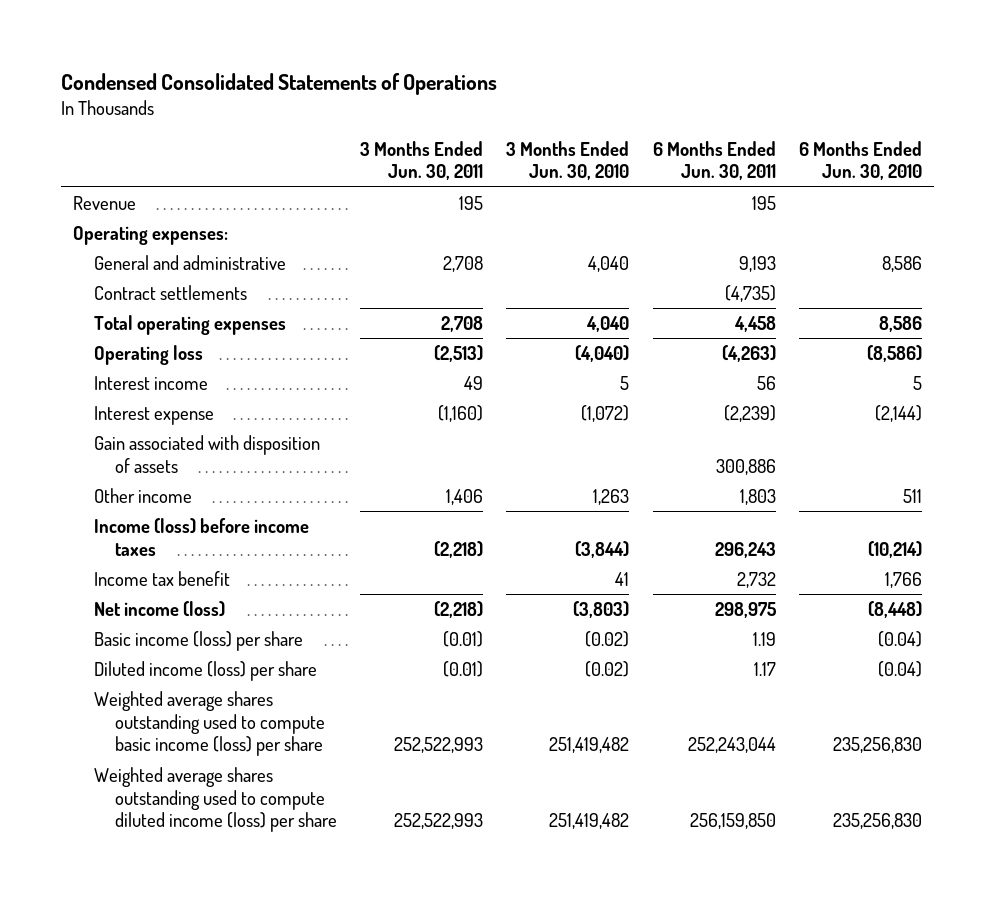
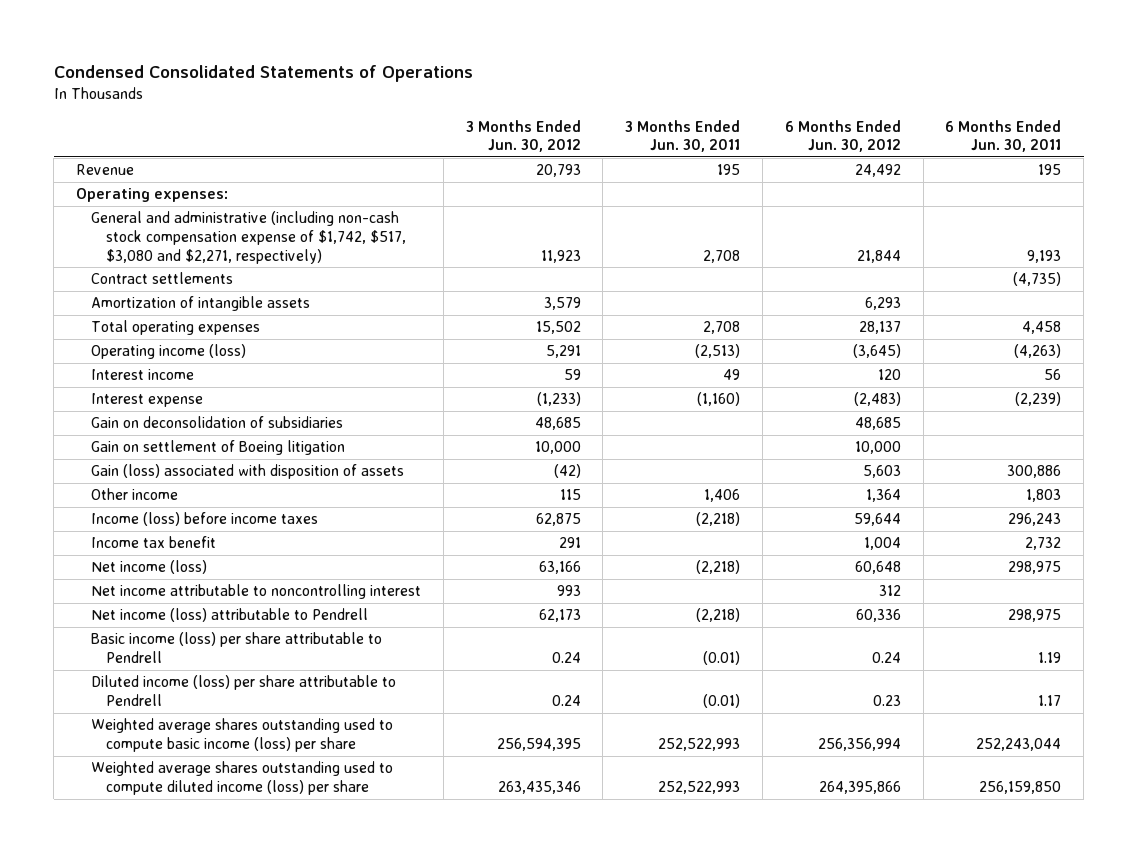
- | 3 Months Ended Jun. 30, 2011 | 3 Months Ended Jun. 30, 2010 | 6 Months Ended Jun. 30, 2011 | 6 Months Ended Jun. 30, 2010
+ | 3 Months Ended Jun. 30, 2012 | 3 Months Ended Jun. 30, 2011 | 6 Months Ended Jun. 30, 2012 | 6 Months Ended Jun. 30, 2011
- General and administrative | 2,708 | 4,040 | 9,193 | 8,586
+ General and administrative (including non-cash stock compensation expense of $1,742, $517, $3,080 and $2,271, respectively) | 11,923 | 2,708 | 21,844 | 9,193
+ Amortization of intangible assets | 3,579 | | 6,293 |
- Operating loss | (2,513) | (4,040) | (4,263) | (8,586)
+ Operating income (loss) | 5,291 | (2,513) | (3,645) | (4,263)
- Gain associated with disposition of assets | | | 300,886 |
+ Gain on deconsolidation of subsidiaries | 48,685 | | 48,685 |
+ Gain on settlement of Boeing litigation | 10,000 | | 10,000 |
+ Gain (loss) associated with disposition of assets | (42) | | 5,603 | 300,886
- Basic income (loss) per share | (0.01) | (0.02) | 1.19 | (0.04)
- Diluted income (loss) per share | (0.01) | (0.02) | 1.17 | (0.04)
+ Net income attributable to noncontrolling interest | 993 | | 312 |
+ Net income (loss) attributable to Pendrell | 62,173 | (2,218) | 60,336 | 298,975
+ Basic income (loss) per share attributable to Pendrell | 0.24 | (0.01) | 0.24 | 1.19
+ Diluted income (loss) per share attributable to Pendrell | 0.24 | (0.01) | 0.23 | 1.17

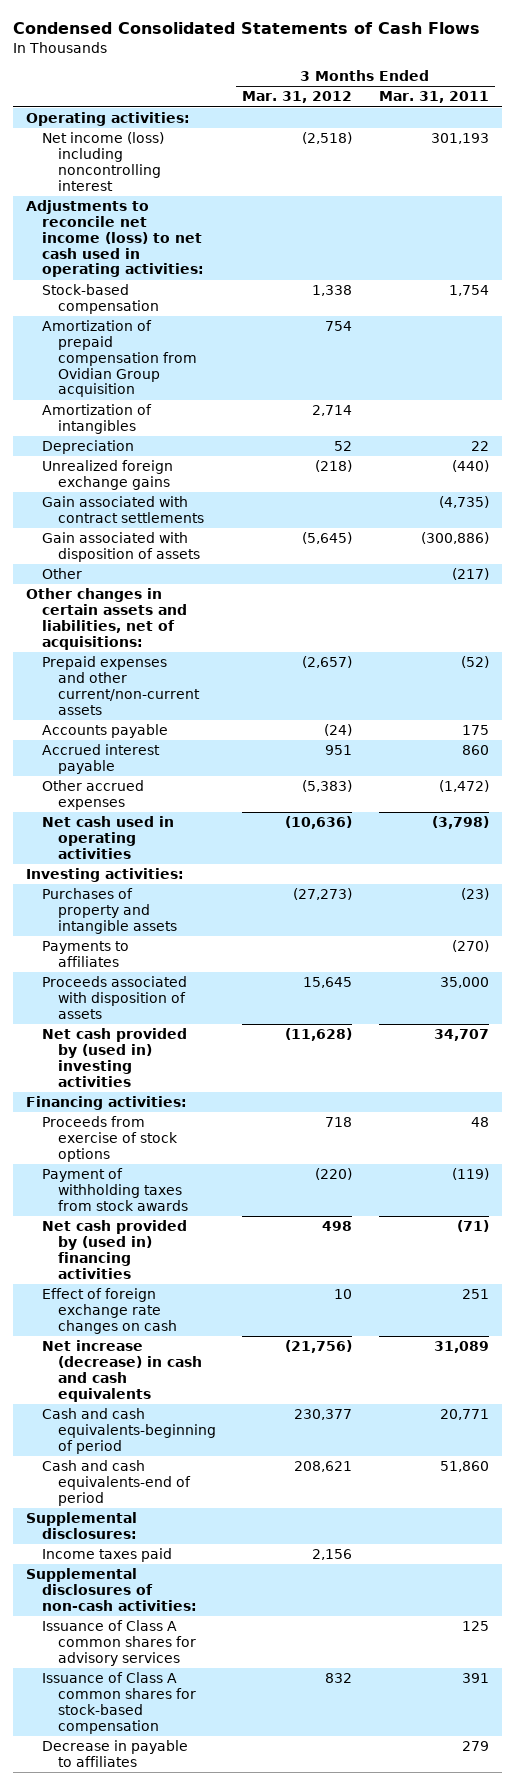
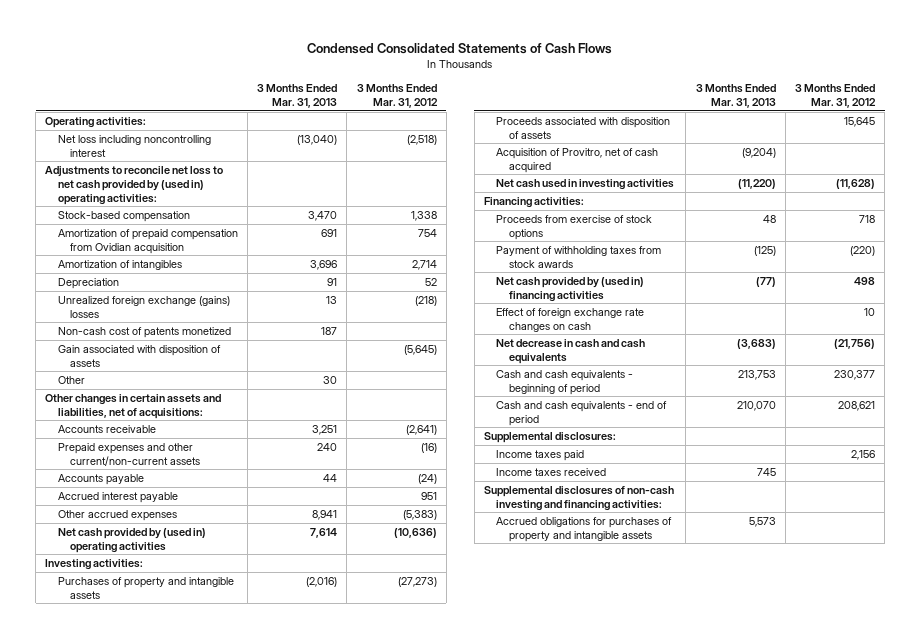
- | 3 Months Ended Mar. 31, 2012 | 3 Months Ended Mar. 31, 2011
+ | 3 Months Ended Mar. 31, 2013 | 3 Months Ended Mar. 31, 2012
- Net income (loss) including noncontrolling interest | (2,518) | 301,193
- Adjustments to reconcile net income (loss) to net cash used in operating activities:
+ Net loss including noncontrolling interest | (13,040) | (2,518)
+ Adjustments to reconcile net loss to net cash provided by (used in) operating activities:
- Amortization of prepaid compensation from Ovidian Group acquisition | 754 |
+ Amortization of prepaid compensation from Ovidian acquisition | 691 | 754
- Unrealized foreign exchange gains | (218) | (440)
- Gain associated with contract settlements | | (4,735)
+ Unrealized foreign exchange (gains) losses | 13 | (218)
+ Non-cash cost of patents monetized | 187 |
- Prepaid expenses and other current/non-current assets | (2,657) | (52)
+ Accounts receivable | 3,251 | (2,641)
+ Prepaid expenses and other current/non-current assets | 240 | (16)
- Net cash used in operating activities | (10,636) | (3,798)
+ Net cash provided by (used in) operating activities | 7,614 | (10,636)
- Payments to affiliates | | (270)
- Net cash provided by (used in) investing activities | (11,628) | 34,707
+ Acquisition of Provitro, net of cash acquired | (9,204) |
+ Net cash used in investing activities | (11,220) | (11,628)
- Net increase (decrease) in cash and cash equivalents | (21,756) | 31,089
- Cash and cash equivalents-beginning of period | 230,377 | 20,771
- Cash and cash equivalents-end of period | 208,621 | 51,860
+ Net decrease in cash and cash equivalents | (3,683) | (21,756)
+ Cash and cash equivalents - beginning of period | 213,753 | 230,377
+ Cash and cash equivalents - end of period | 210,070 | 208,621
- Supplemental disclosures of non-cash activities:
- Issuance of Class A common shares for advisory services | | 125
- Issuance of Class A common shares for stock-based compensation | 832 | 391
- Decrease in payable to affiliates | | 279
+ Income taxes received | 745 |
+ Supplemental disclosures of non-cash investing and financing activities:
+ Accrued obligations for purchases of property and intangible assets | 5,573 |

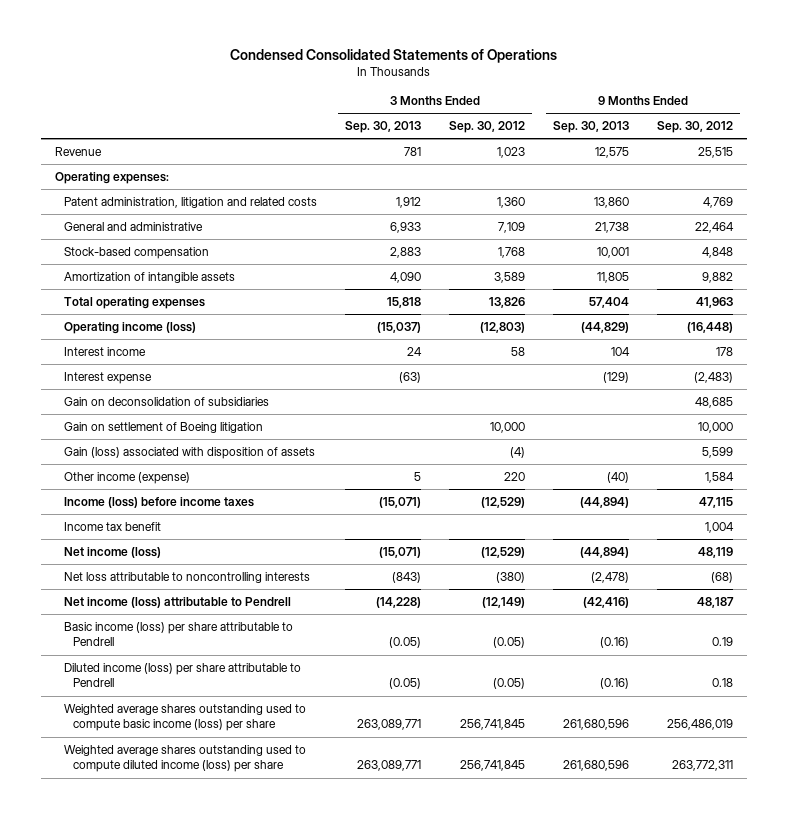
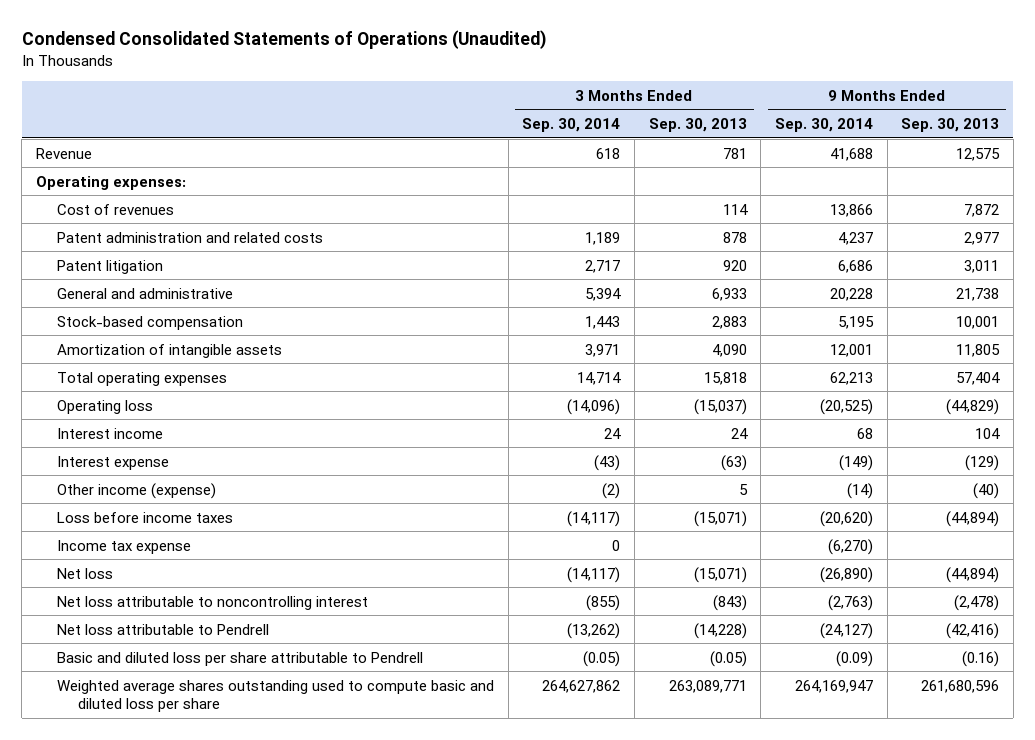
- Condensed Consolidated Statements of Operations
+ Condensed Consolidated Statements of Operations (Unaudited)
- | 3 Months Ended Sep. 30, 2013 | 3 Months Ended Sep. 30, 2012 | 9 Months Ended Sep. 30, 2013 | 9 Months Ended Sep. 30, 2012
+ | 3 Months Ended Sep. 30, 2014 | 3 Months Ended Sep. 30, 2013 | 9 Months Ended Sep. 30, 2014 | 9 Months Ended Sep. 30, 2013
- Patent administration, litigation and related costs | 1,912 | 1,360 | 13,860 | 4,769
+ Cost of revenues | | 114 | 13,866 | 7,872
+ Patent administration and related costs | 1,189 | 878 | 4,237 | 2,977
+ Patent litigation | 2,717 | 920 | 6,686 | 3,011
- Operating income (loss) | (15,037) | (12,803) | (44,829) | (16,448)
+ Operating loss | (14,096) | (15,037) | (20,525) | (44,829)
- Gain on deconsolidation of subsidiaries | | | | 48,685
- Gain on settlement of Boeing litigation | | 10,000 | | 10,000
- Gain (loss) associated with disposition of assets | | (4) | | 5,599
- Income (loss) before income taxes | (15,071) | (12,529) | (44,894) | 47,115
- Income tax benefit | | | | 1,004
- Net income (loss) | (15,071) | (12,529) | (44,894) | 48,119
- Net loss attributable to noncontrolling interests | (843) | (380) | (2,478) | (68)
- Net income (loss) attributable to Pendrell | (14,228) | (12,149) | (42,416) | 48,187
- Basic income (loss) per share attributable to Pendrell | (0.05) | (0.05) | (0.16) | 0.19
- Diluted income (loss) per share attributable to Pendrell | (0.05) | (0.05) | (0.16) | 0.18
- Weighted average shares outstanding used to compute basic income (loss) per share | 263,089,771 | 256,741,845 | 261,680,596 | 256,486,019
- Weighted average shares outstanding used to compute diluted income (loss) per share | 263,089,771 | 256,741,845 | 261,680,596 | 263,772,311
+ Loss before income taxes | (14,117) | (15,071) | (20,620) | (44,894)
+ Income tax expense | 0 | | (6,270) |
+ Net loss | (14,117) | (15,071) | (26,890) | (44,894)
+ Net loss attributable to noncontrolling interest | (855) | (843) | (2,763) | (2,478)
+ Net loss attributable to Pendrell | (13,262) | (14,228) | (24,127) | (42,416)
+ Basic and diluted loss per share attributable to Pendrell | (0.05) | (0.05) | (0.09) | (0.16)
+ Weighted average shares outstanding used to compute basic and diluted loss per share | 264,627,862 | 263,089,771 | 264,169,947 | 261,680,596

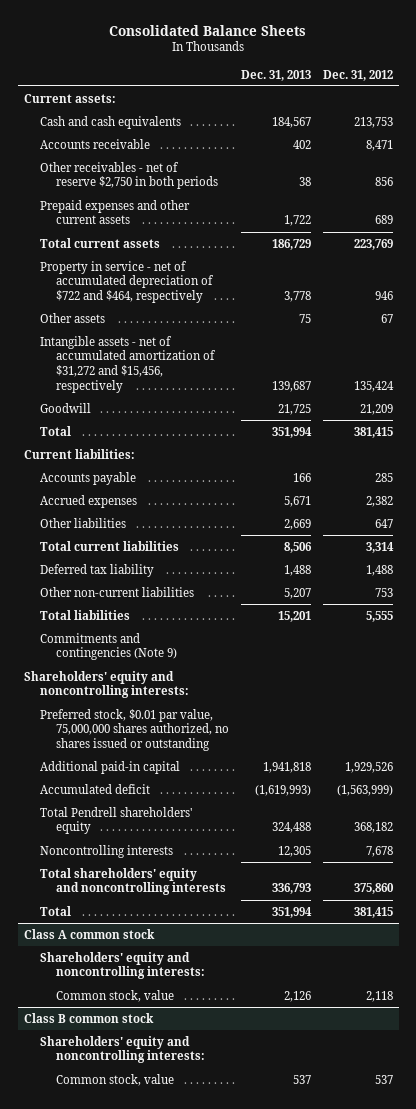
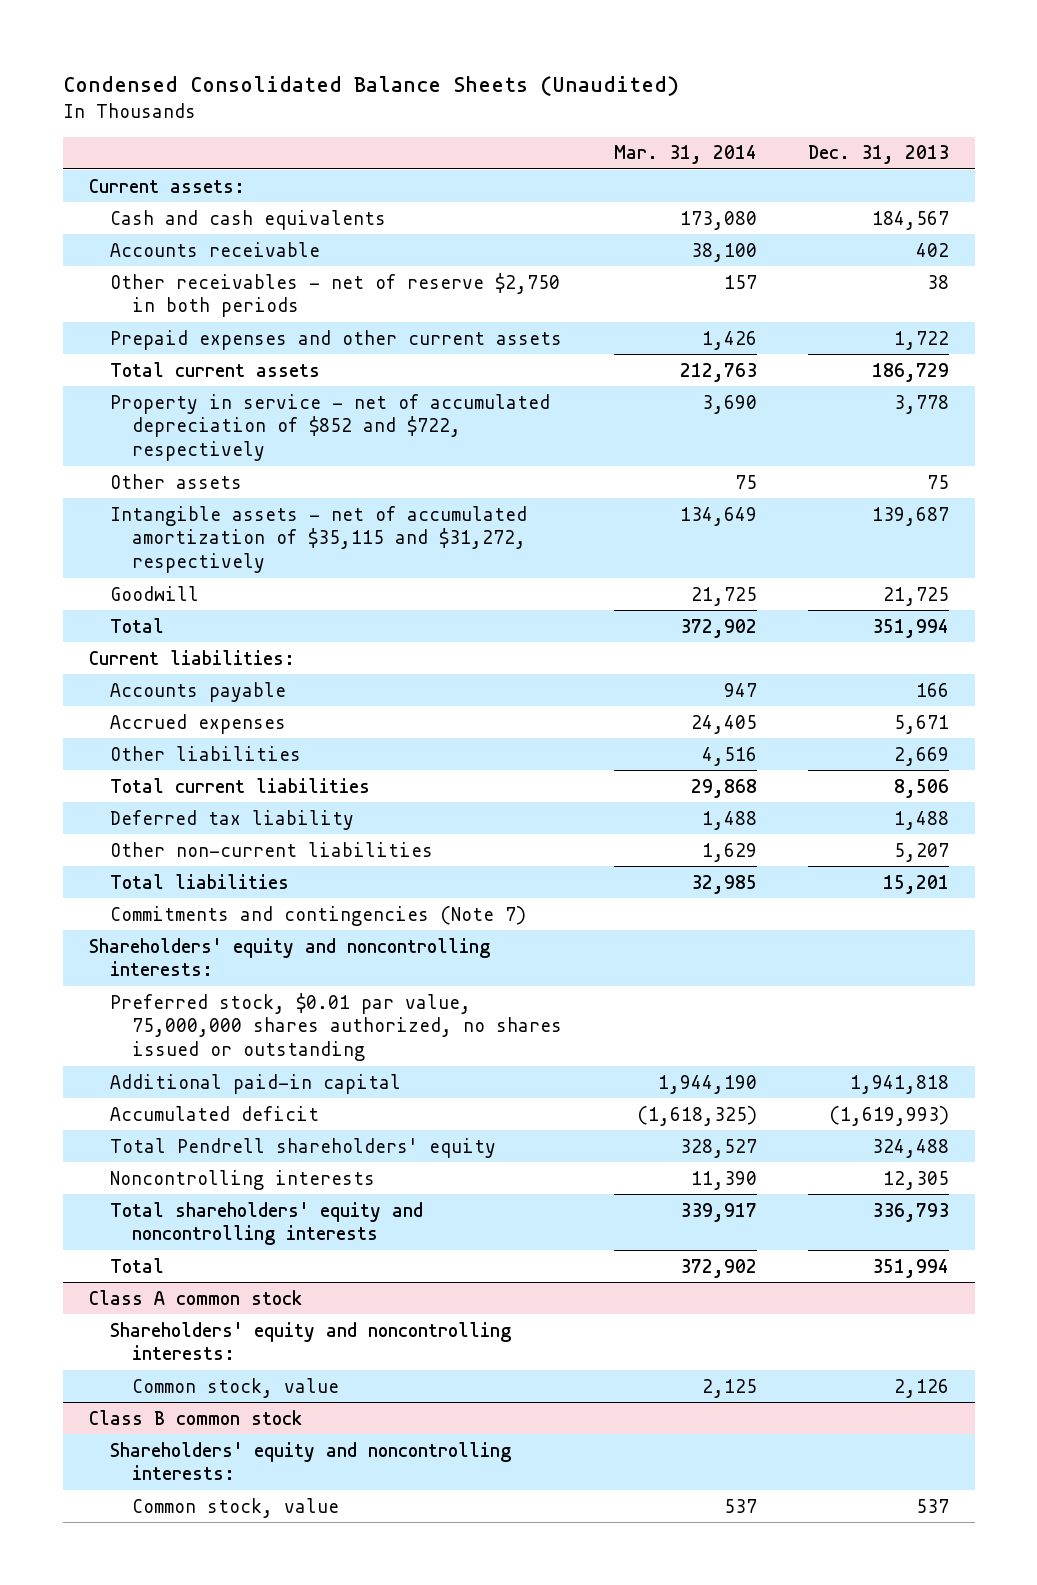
- Consolidated Balance Sheets
+ Condensed Consolidated Balance Sheets (Unaudited)
- | Dec. 31, 2013 | Dec. 31, 2012
+ | Mar. 31, 2014 | Dec. 31, 2013
- Property in service - net of accumulated depreciation of $722 and $464, respectively | 3,778 | 946
+ Property in service - net of accumulated depreciation of $852 and $722, respectively | 3,690 | 3,778
- Intangible assets - net of accumulated amortization of $31,272 and $15,456, respectively | 139,687 | 135,424
+ Intangible assets - net of accumulated amortization of $35,115 and $31,272, respectively | 134,649 | 139,687
- Commitments and contingencies (Note 9)
+ Commitments and contingencies (Note 7)

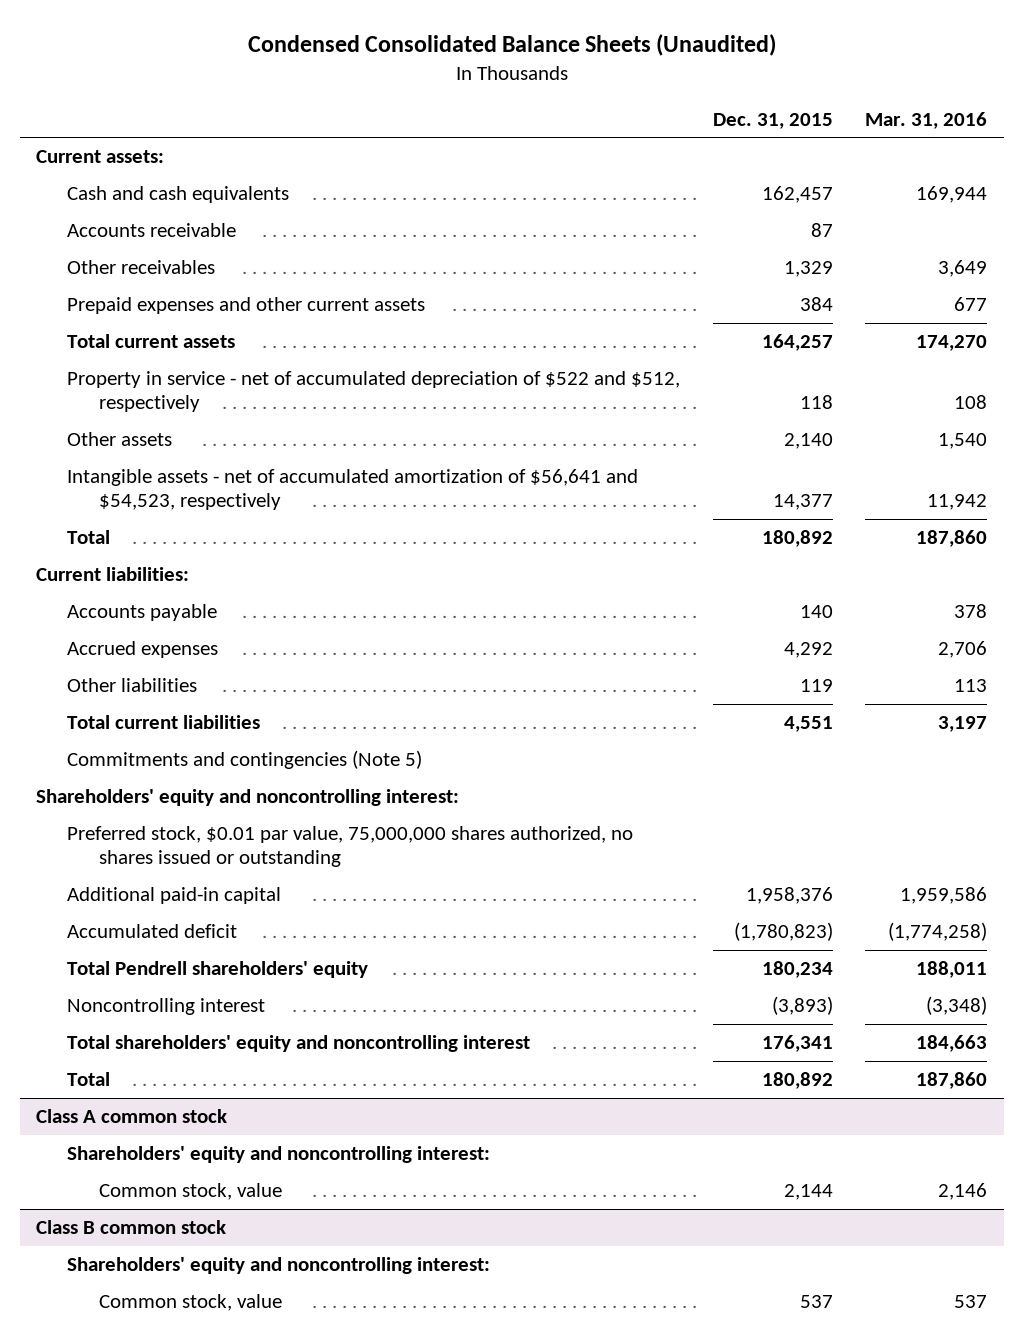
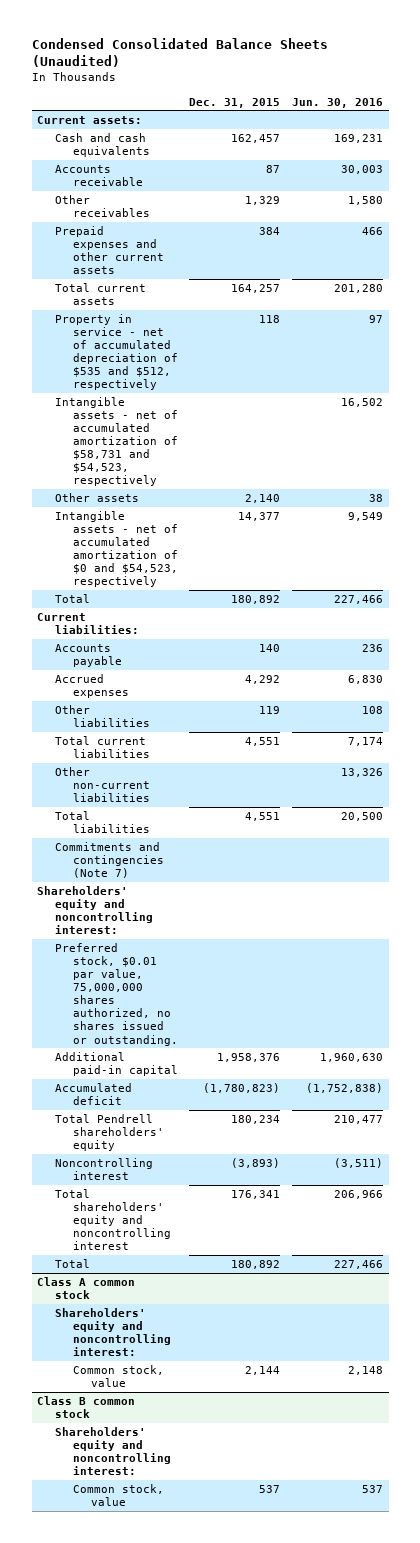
- | Dec. 31, 2015 | Mar. 31, 2016
+ | Dec. 31, 2015 | Jun. 30, 2016
- Property in service - net of accumulated depreciation of $522 and $512, respectively | 118 | 108
+ Property in service - net of accumulated depreciation of $535 and $512, respectively | 118 | 97
+ Intangible assets - net of accumulated amortization of $58,731 and $54,523, respectively | | 16,502
- Intangible assets - net of accumulated amortization of $56,641 and $54,523, respectively | 14,377 | 11,942
+ Intangible assets - net of accumulated amortization of $0 and $54,523, respectively | 14,377 | 9,549
- Commitments and contingencies (Note 5)
+ Other non-current liabilities | | 13,326
+ Total liabilities | 4,551 | 20,500
+ Commitments and contingencies (Note 7)
- Preferred stock, $0.01 par value, 75,000,000 shares authorized, no shares issued or outstanding
+ Preferred stock, $0.01 par value, 75,000,000 shares authorized, no shares issued or outstanding.

